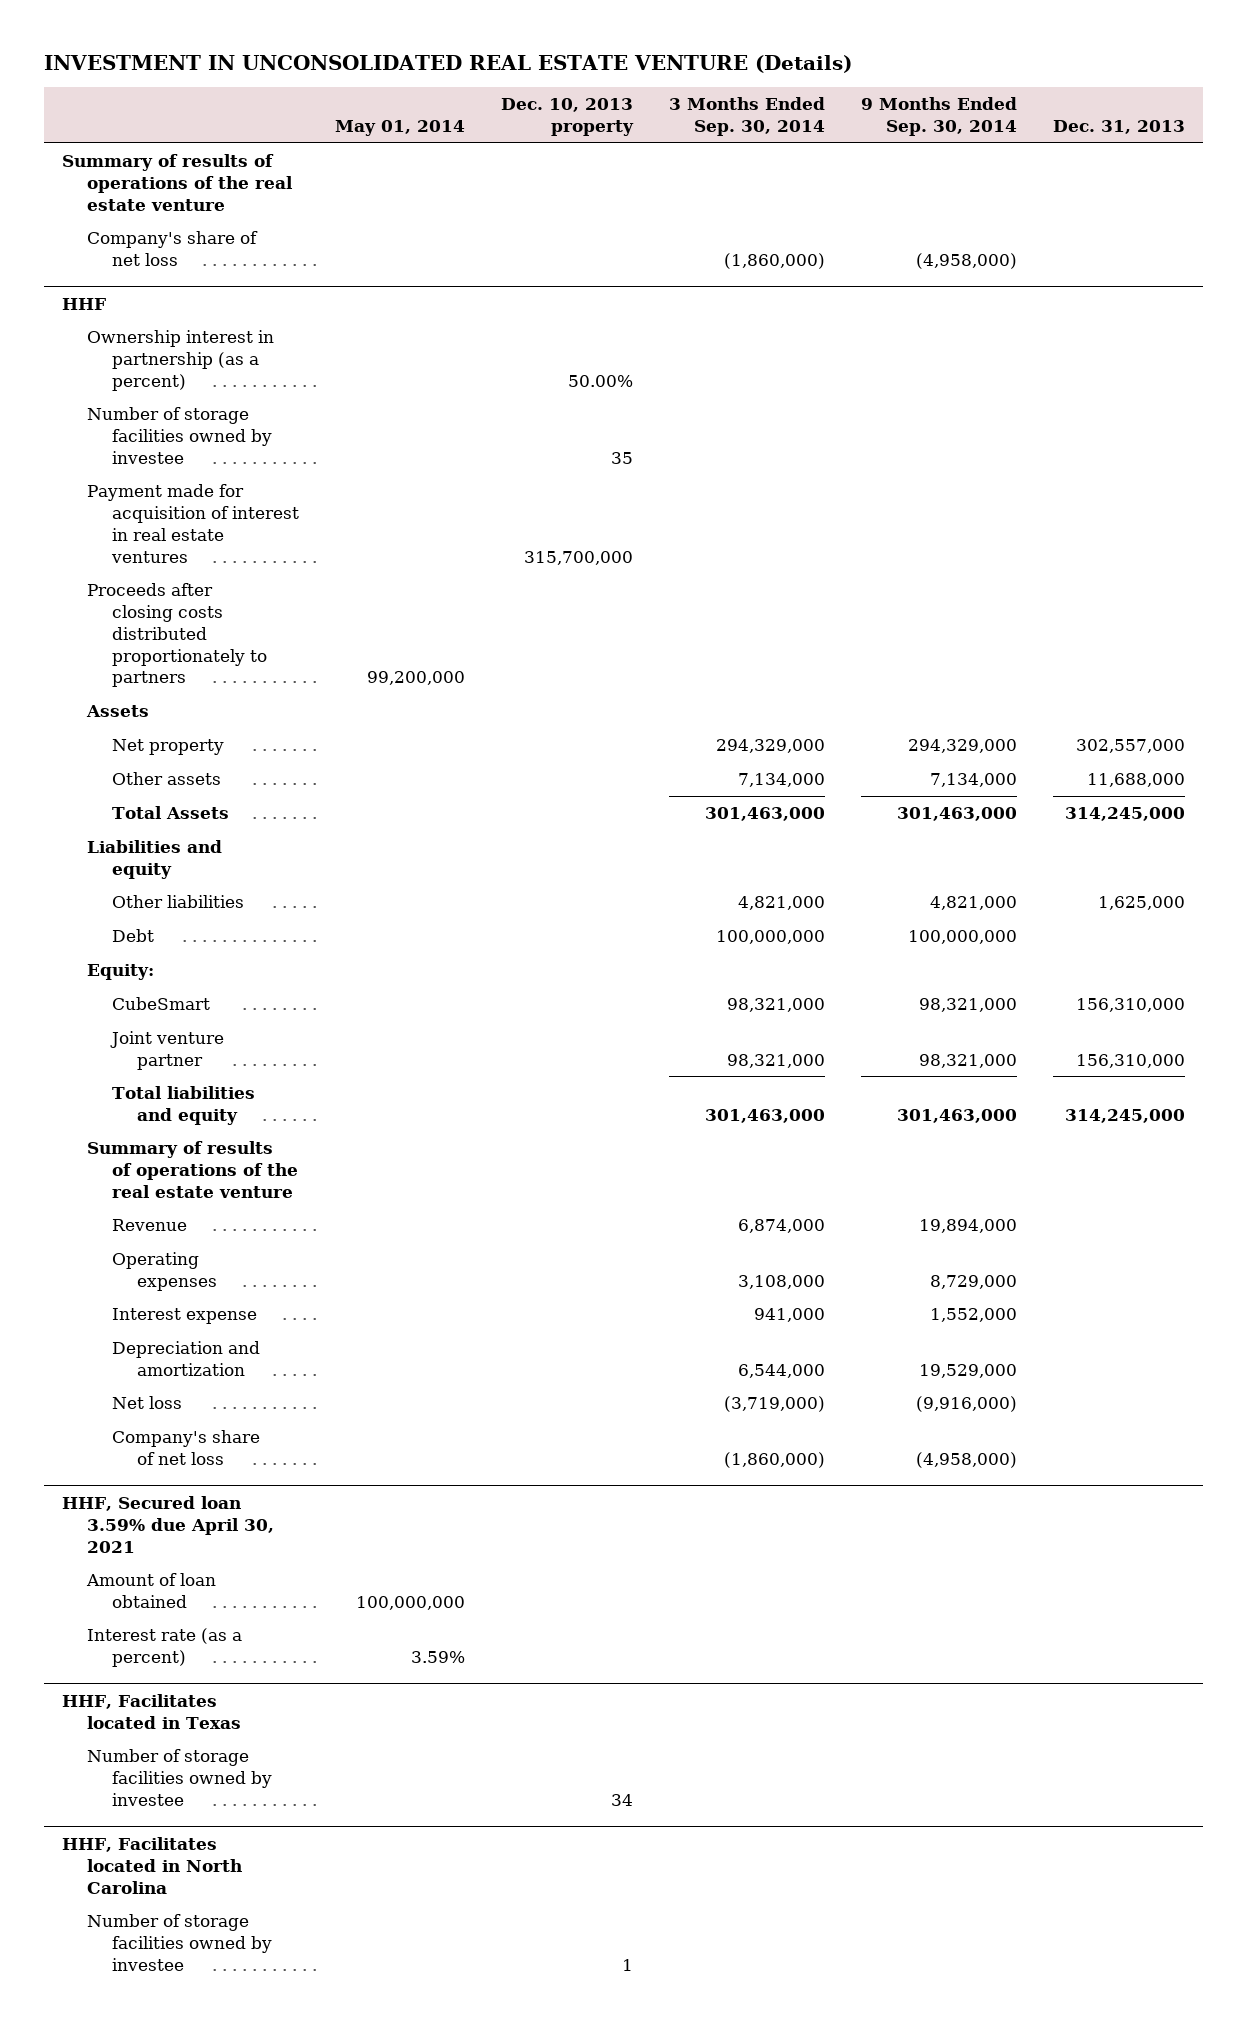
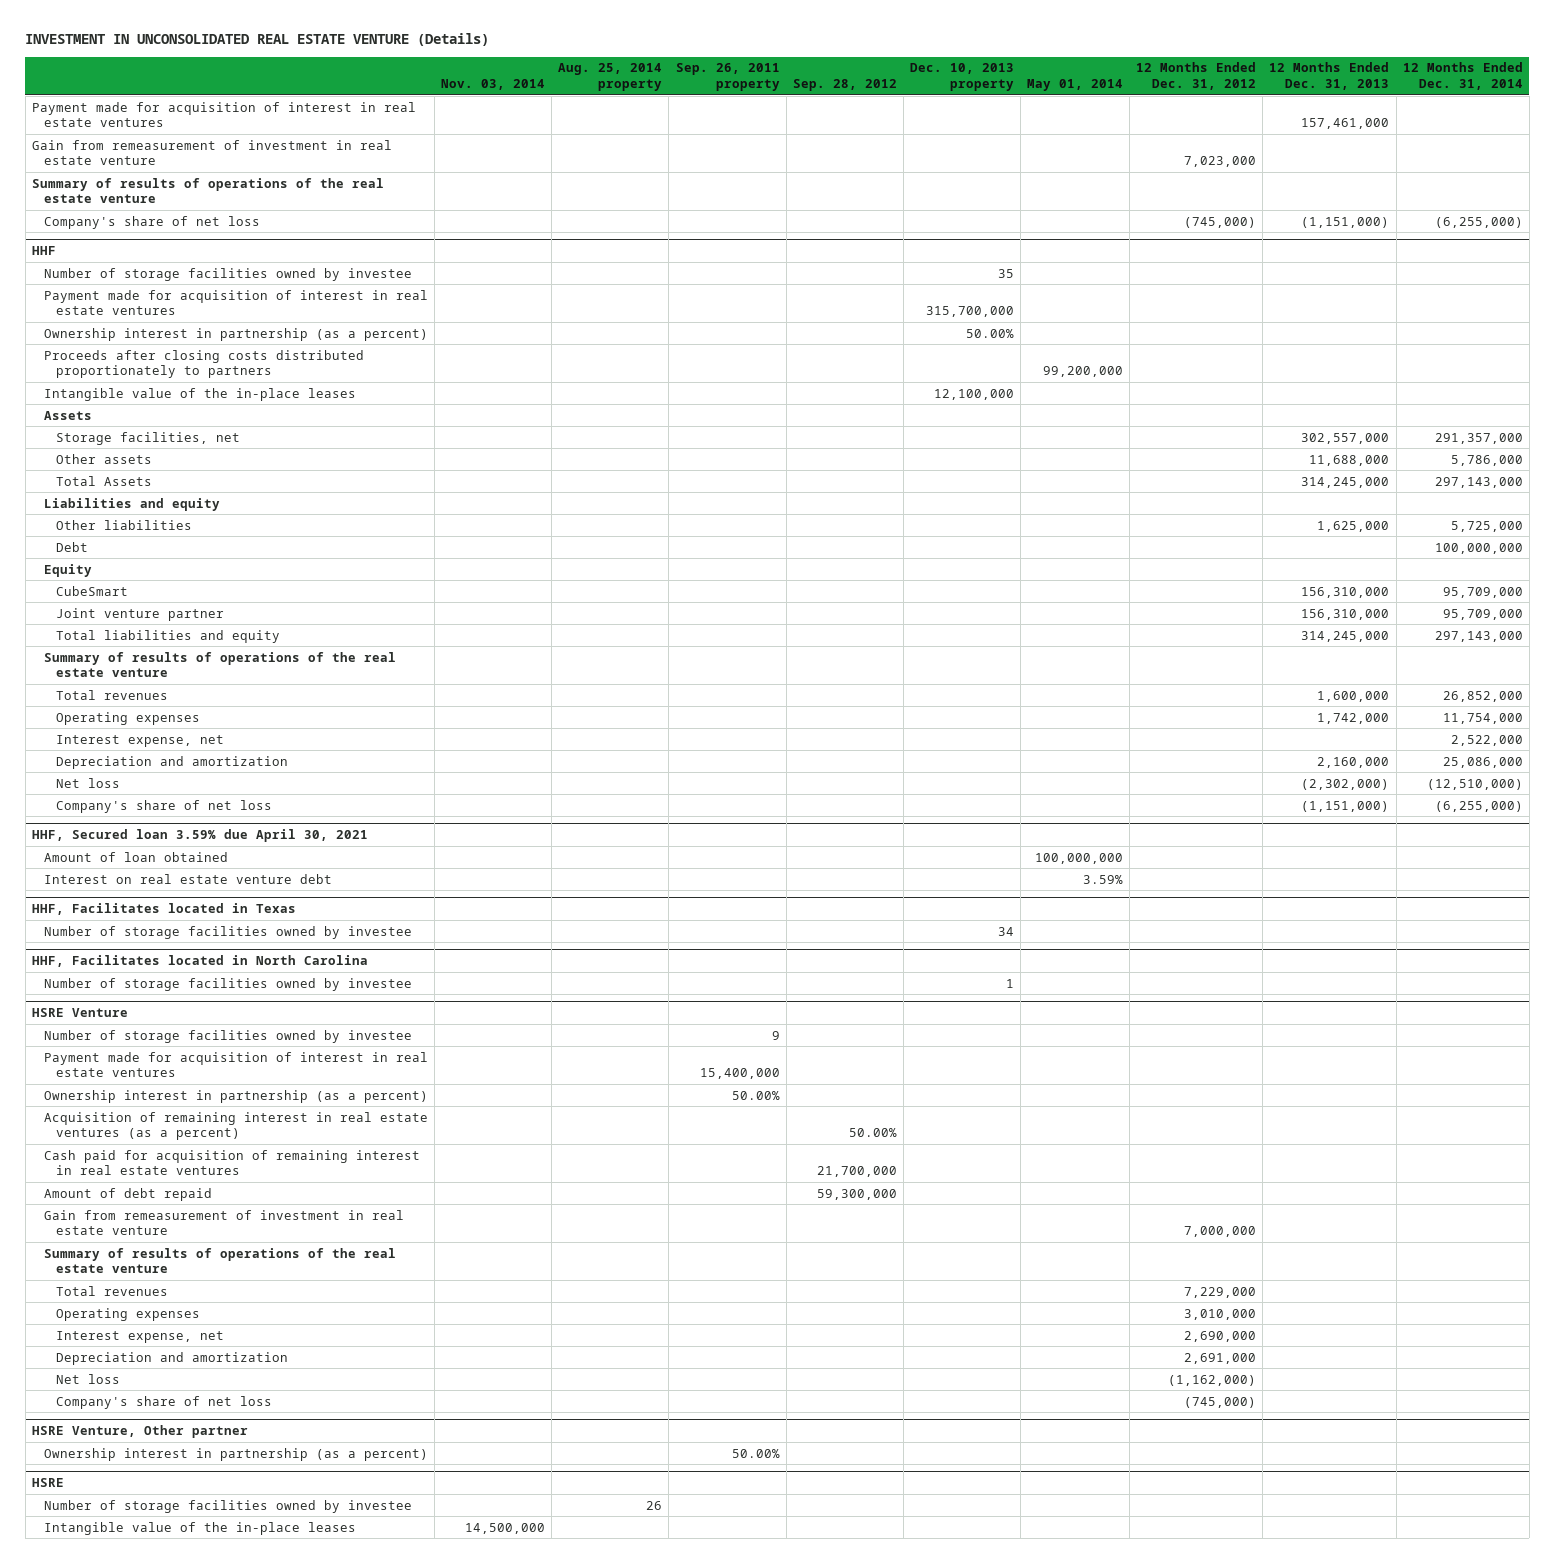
- | May 01, 2014 | Dec. 10, 2013 property | 3 Months Ended Sep. 30, 2014 | 9 Months Ended Sep. 30, 2014 | Dec. 31, 2013
+ | Nov. 03, 2014 | Aug. 25, 2014 property | Sep. 26, 2011 property | Sep. 28, 2012 | Dec. 10, 2013 property | May 01, 2014 | 12 Months Ended Dec. 31, 2012 | 12 Months Ended Dec. 31, 2013 | 12 Months Ended Dec. 31, 2014
+ Payment made for acquisition of interest in real estate ventures | | | | | | | | 157,461,000 |
+ Gain from remeasurement of investment in real estate venture | | | | | | | 7,023,000 | |
@ HHF
moved down: Ownership interest in partnership (as a percent) | | | | | 50.00% | | | |
+ Intangible value of the in-place leases | | | | | 12,100,000 | | | |
- Net property | | | 294,329,000 | 294,329,000 | 302,557,000
+ Storage facilities, net | | | | | | | | 302,557,000 | 291,357,000
- Equity:
+ Equity
- Revenue | | | 6,874,000 | 19,894,000 |
+ Total revenues | | | | | | | | 1,600,000 | 26,852,000
- Interest expense | | | 941,000 | 1,552,000 |
+ Interest expense, net | | | | | | | | | 2,522,000
@ HHF, Secured loan 3.59% due April 30, 2021
- Interest rate (as a percent) | 3.59% | | | |
+ Interest on real estate venture debt | | | | | | 3.59% | | |
+ HSRE Venture
+ Number of storage facilities owned by investee | | | 9 | | | | | |
+ Payment made for acquisition of interest in real estate ventures | | | 15,400,000 | | | | | |
+ Ownership interest in partnership (as a percent) | | | 50.00% | | | | | |
+ Acquisition of remaining interest in real estate ventures (as a percent) | | | | 50.00% | | | | |
+ Cash paid for acquisition of remaining interest in real estate ventures | | | | 21,700,000 | | | | |
+ Amount of debt repaid | | | | 59,300,000 | | | | |
+ Gain from remeasurement of investment in real estate venture | | | | | | | 7,000,000 | |
+ Summary of results of operations of the real estate venture
+ Total revenues | | | | | | | 7,229,000 | |
+ Operating expenses | | | | | | | 3,010,000 | |
+ Interest expense, net | | | | | | | 2,690,000 | |
+ Depreciation and amortization | | | | | | | 2,691,000 | |
+ Net loss | | | | | | | (1,162,000) | |
+ Company's share of net loss | | | | | | | (745,000) | |
+ HSRE Venture, Other partner
+ Ownership interest in partnership (as a percent) | | | 50.00% | | | | | |
+ HSRE
+ Number of storage facilities owned by investee | | 26 | | | | | | |
+ Intangible value of the in-place leases | 14,500,000 | | | | | | | |

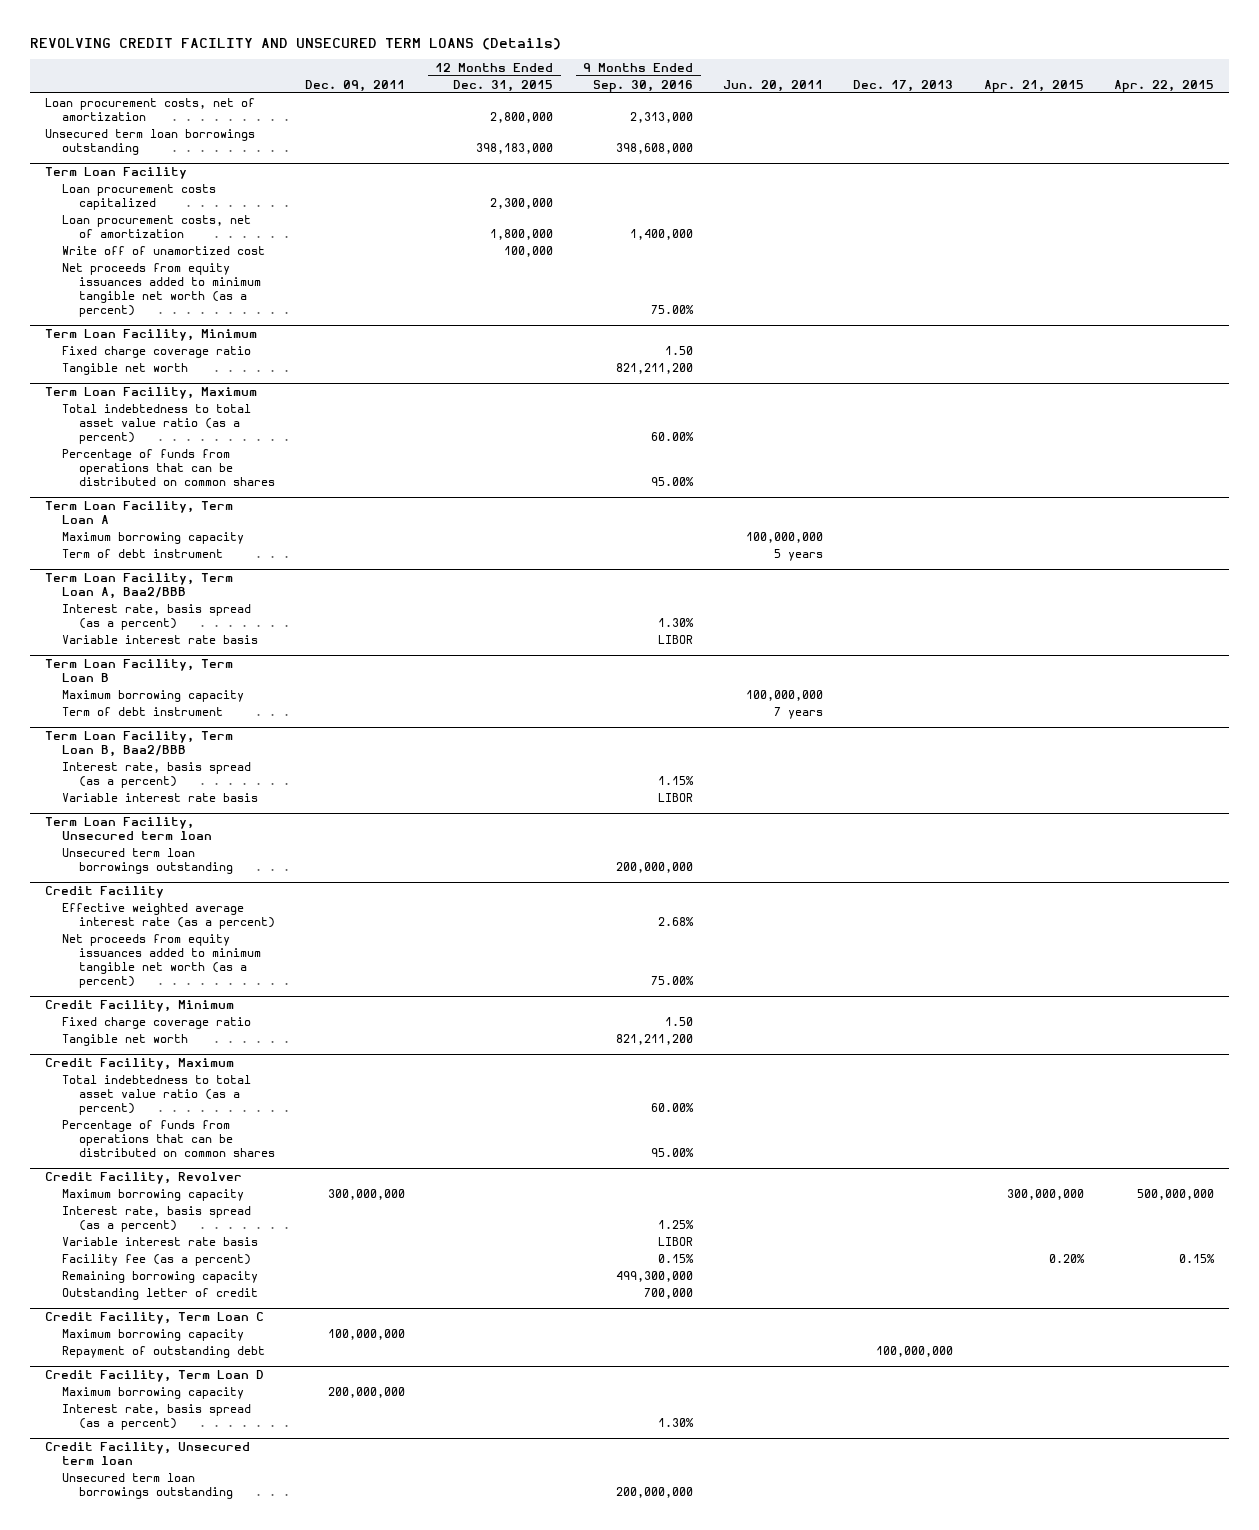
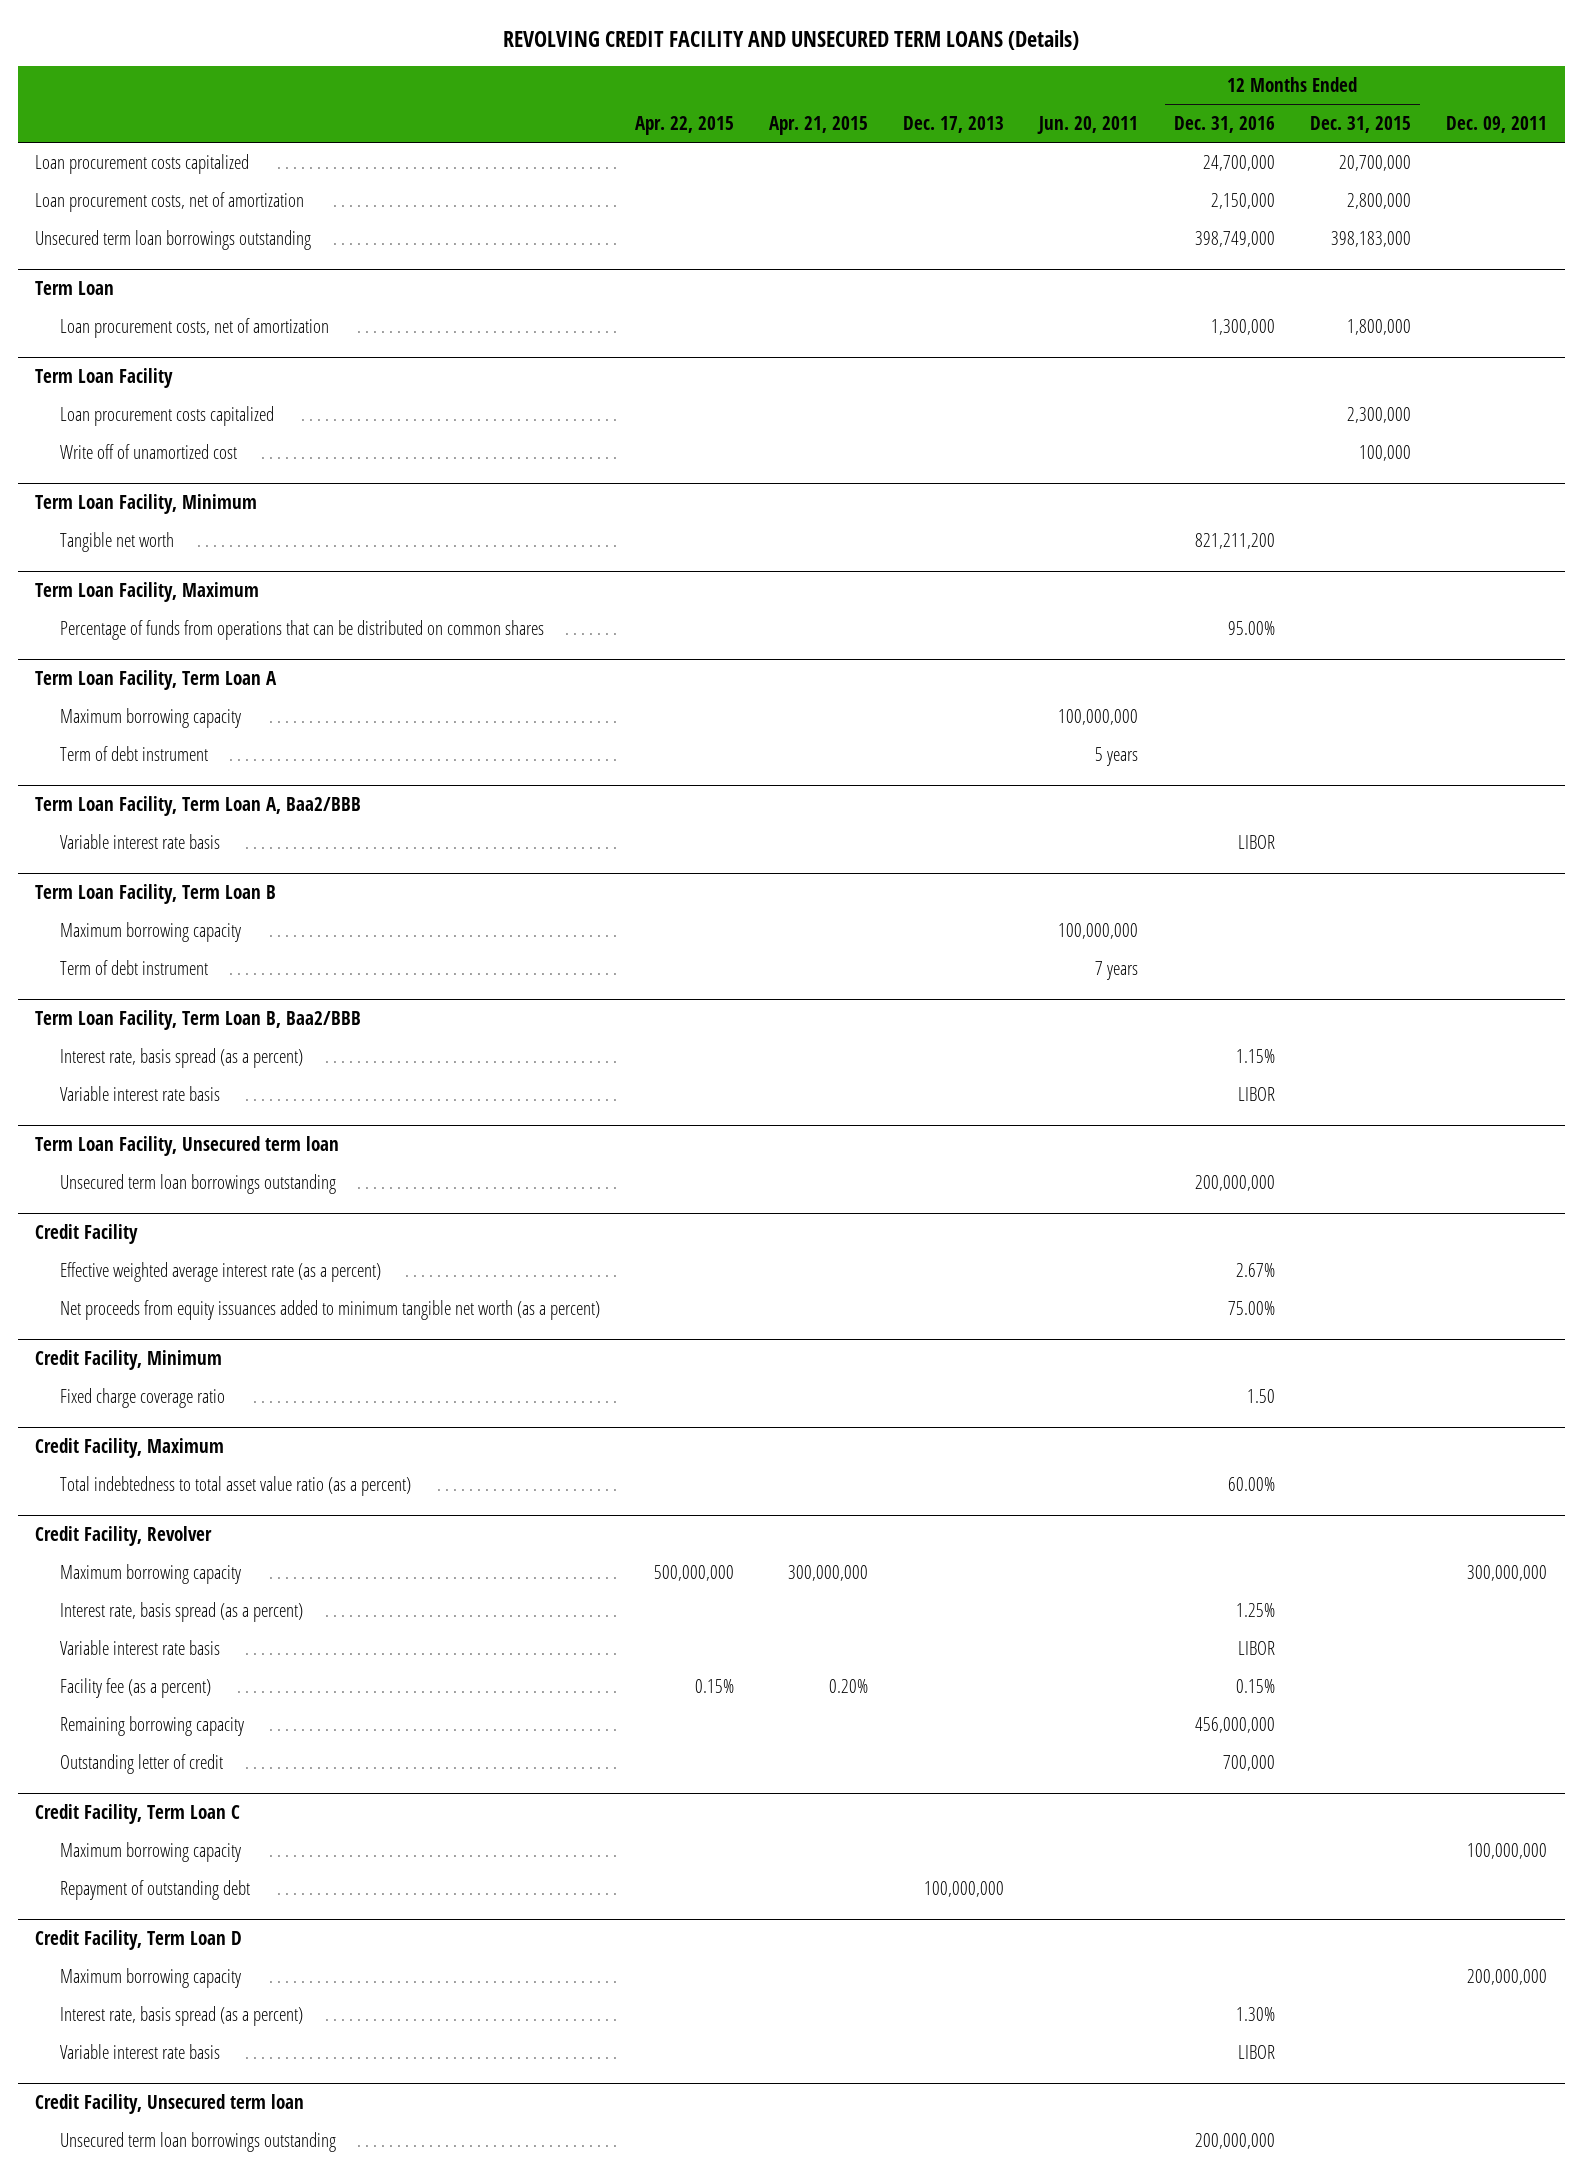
- | Dec. 09, 2011 | 12 Months Ended Dec. 31, 2015 | 9 Months Ended Sep. 30, 2016 | Jun. 20, 2011 | Dec. 17, 2013 | Apr. 21, 2015 | Apr. 22, 2015
+ | Apr. 22, 2015 | Apr. 21, 2015 | Dec. 17, 2013 | Jun. 20, 2011 | 12 Months Ended Dec. 31, 2016 | 12 Months Ended Dec. 31, 2015 | Dec. 09, 2011
+ Loan procurement costs capitalized | | | | | 24,700,000 | 20,700,000 |
+ Term Loan
+ Loan procurement costs, net of amortization | | | | | 1,300,000 | 1,800,000 |
@ Term Loan Facility
- Loan procurement costs, net of amortization | | 1,800,000 | 1,400,000 | | | |
- Net proceeds from equity issuances added to minimum tangible net worth (as a percent) | | | 75.00% | | | |
@ Term Loan Facility, Minimum
- Fixed charge coverage ratio | | | 1.50 | | | |
@ Term Loan Facility, Maximum
- Total indebtedness to total asset value ratio (as a percent) | | | 60.00% | | | |
@ Term Loan Facility, Term Loan A, Baa2/BBB
- Interest rate, basis spread (as a percent) | | | 1.30% | | | |
@ Credit Facility, Minimum
- Tangible net worth | | | 821,211,200 | | | |
@ Credit Facility, Maximum
- Percentage of funds from operations that can be distributed on common shares | | | 95.00% | | | |
@ Credit Facility, Term Loan D
+ Variable interest rate basis | | | | | LIBOR | |

